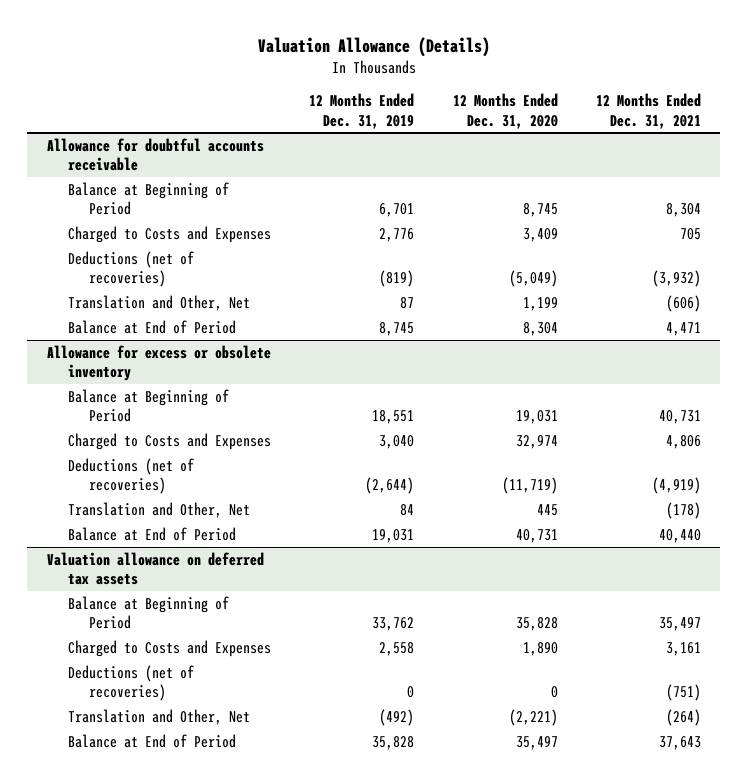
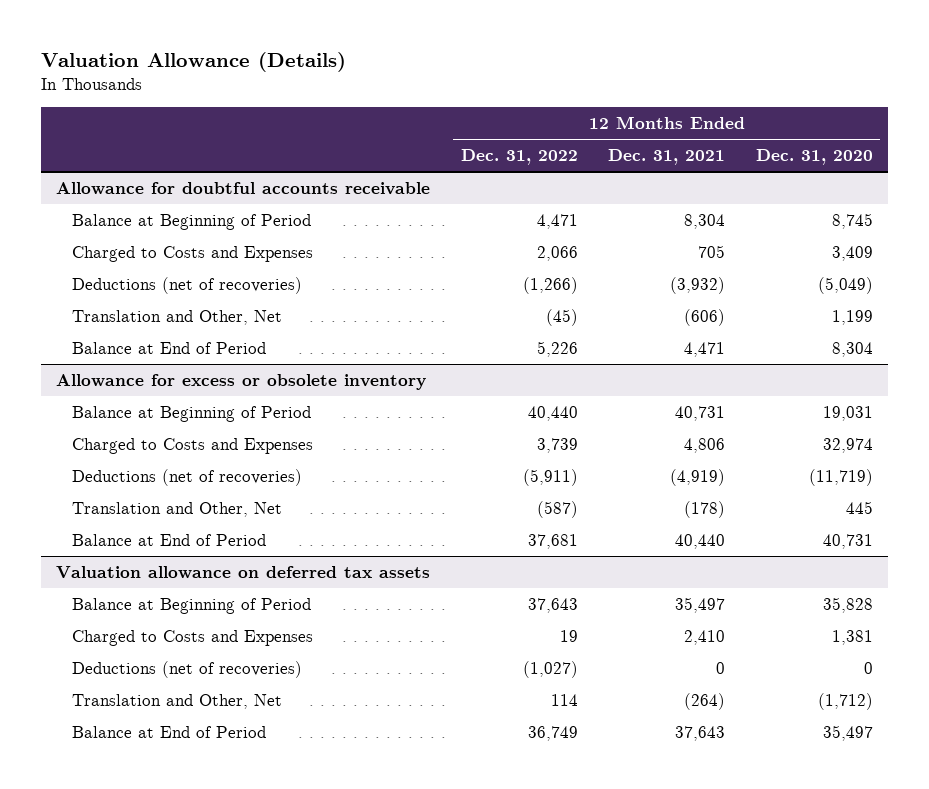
- | 12 Months Ended Dec. 31, 2019 | 12 Months Ended Dec. 31, 2020 | 12 Months Ended Dec. 31, 2021
+ | 12 Months Ended Dec. 31, 2022 | 12 Months Ended Dec. 31, 2021 | 12 Months Ended Dec. 31, 2020
@ Valuation allowance on deferred tax assets
- Charged to Costs and Expenses | 2,558 | 1,890 | 3,161
- Deductions (net of recoveries) | 0 | 0 | (751)
- Translation and Other, Net | (492) | (2,221) | (264)
+ Charged to Costs and Expenses | 19 | 2,410 | 1,381
+ Deductions (net of recoveries) | (1,027) | 0 | 0
+ Translation and Other, Net | 114 | (264) | (1,712)

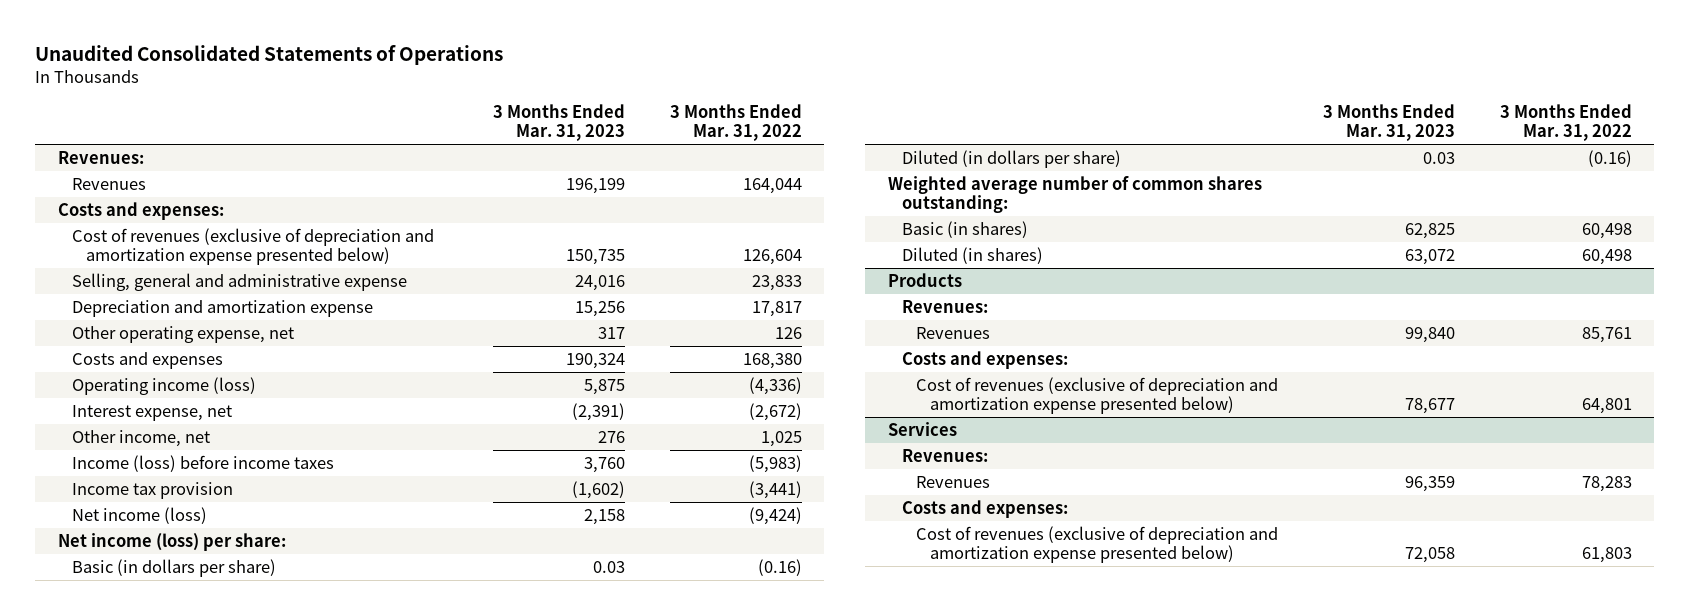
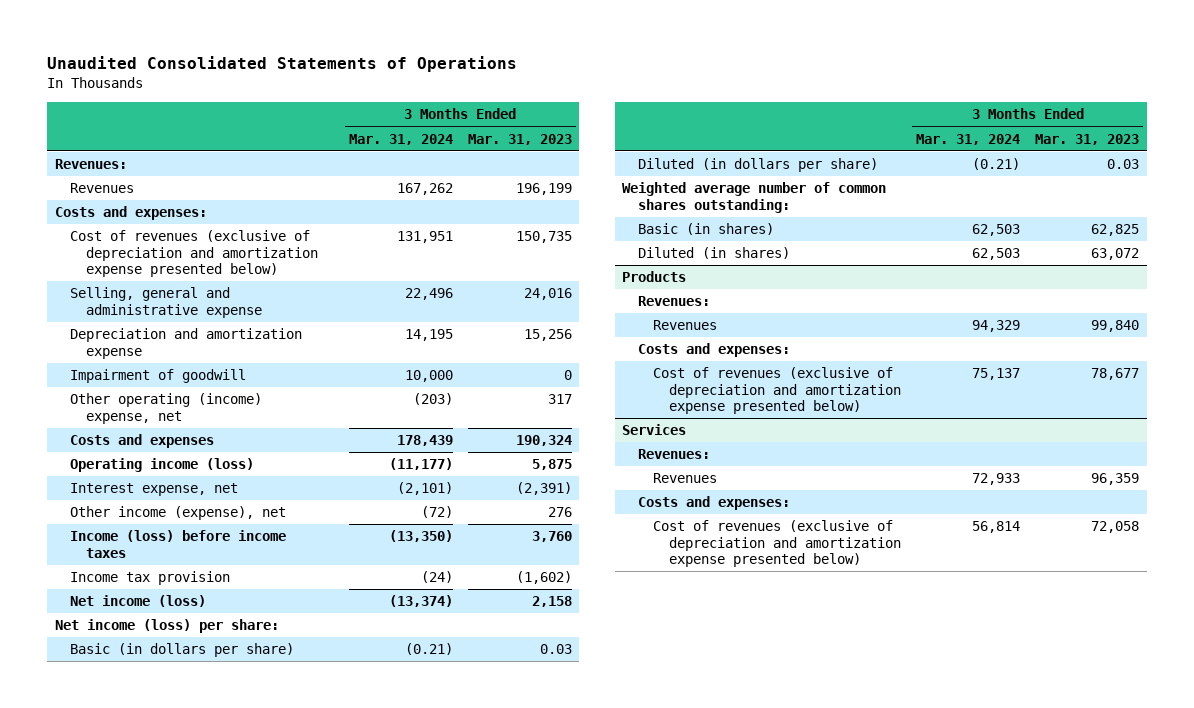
- | 3 Months Ended Mar. 31, 2023 | 3 Months Ended Mar. 31, 2022
+ | 3 Months Ended Mar. 31, 2024 | 3 Months Ended Mar. 31, 2023
- Other operating expense, net | 317 | 126
+ Impairment of goodwill | 10,000 | 0
+ Other operating (income) expense, net | (203) | 317
- Other income, net | 276 | 1,025
+ Other income (expense), net | (72) | 276

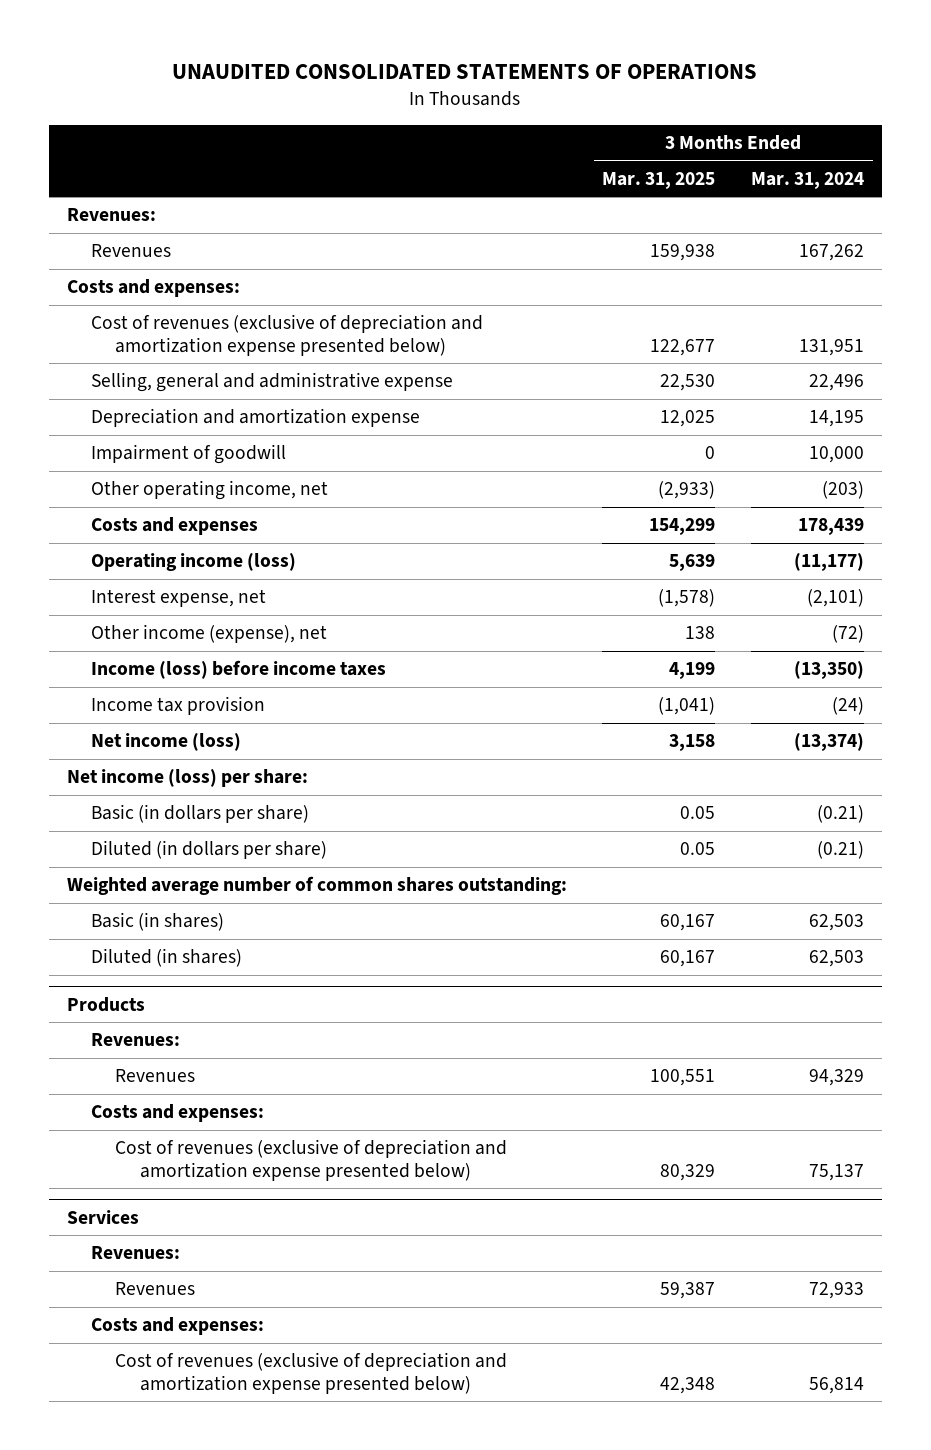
- Unaudited Consolidated Statements of Operations
+ UNAUDITED CONSOLIDATED STATEMENTS OF OPERATIONS
- | 3 Months Ended Mar. 31, 2024 | 3 Months Ended Mar. 31, 2023
+ | 3 Months Ended Mar. 31, 2025 | 3 Months Ended Mar. 31, 2024
- Other operating (income) expense, net | (203) | 317
+ Other operating income, net | (2,933) | (203)

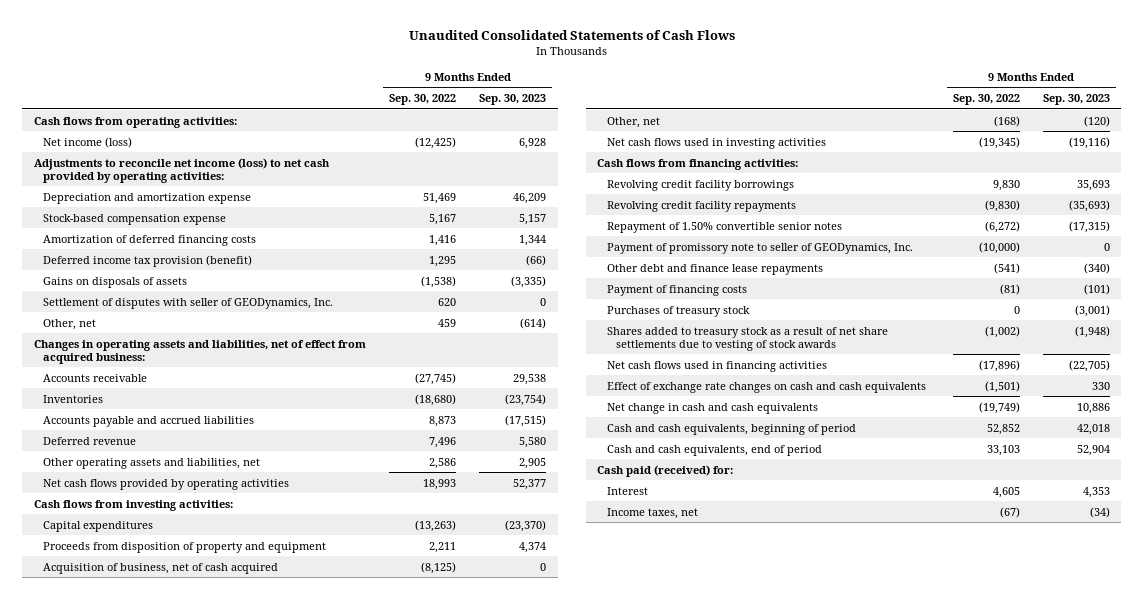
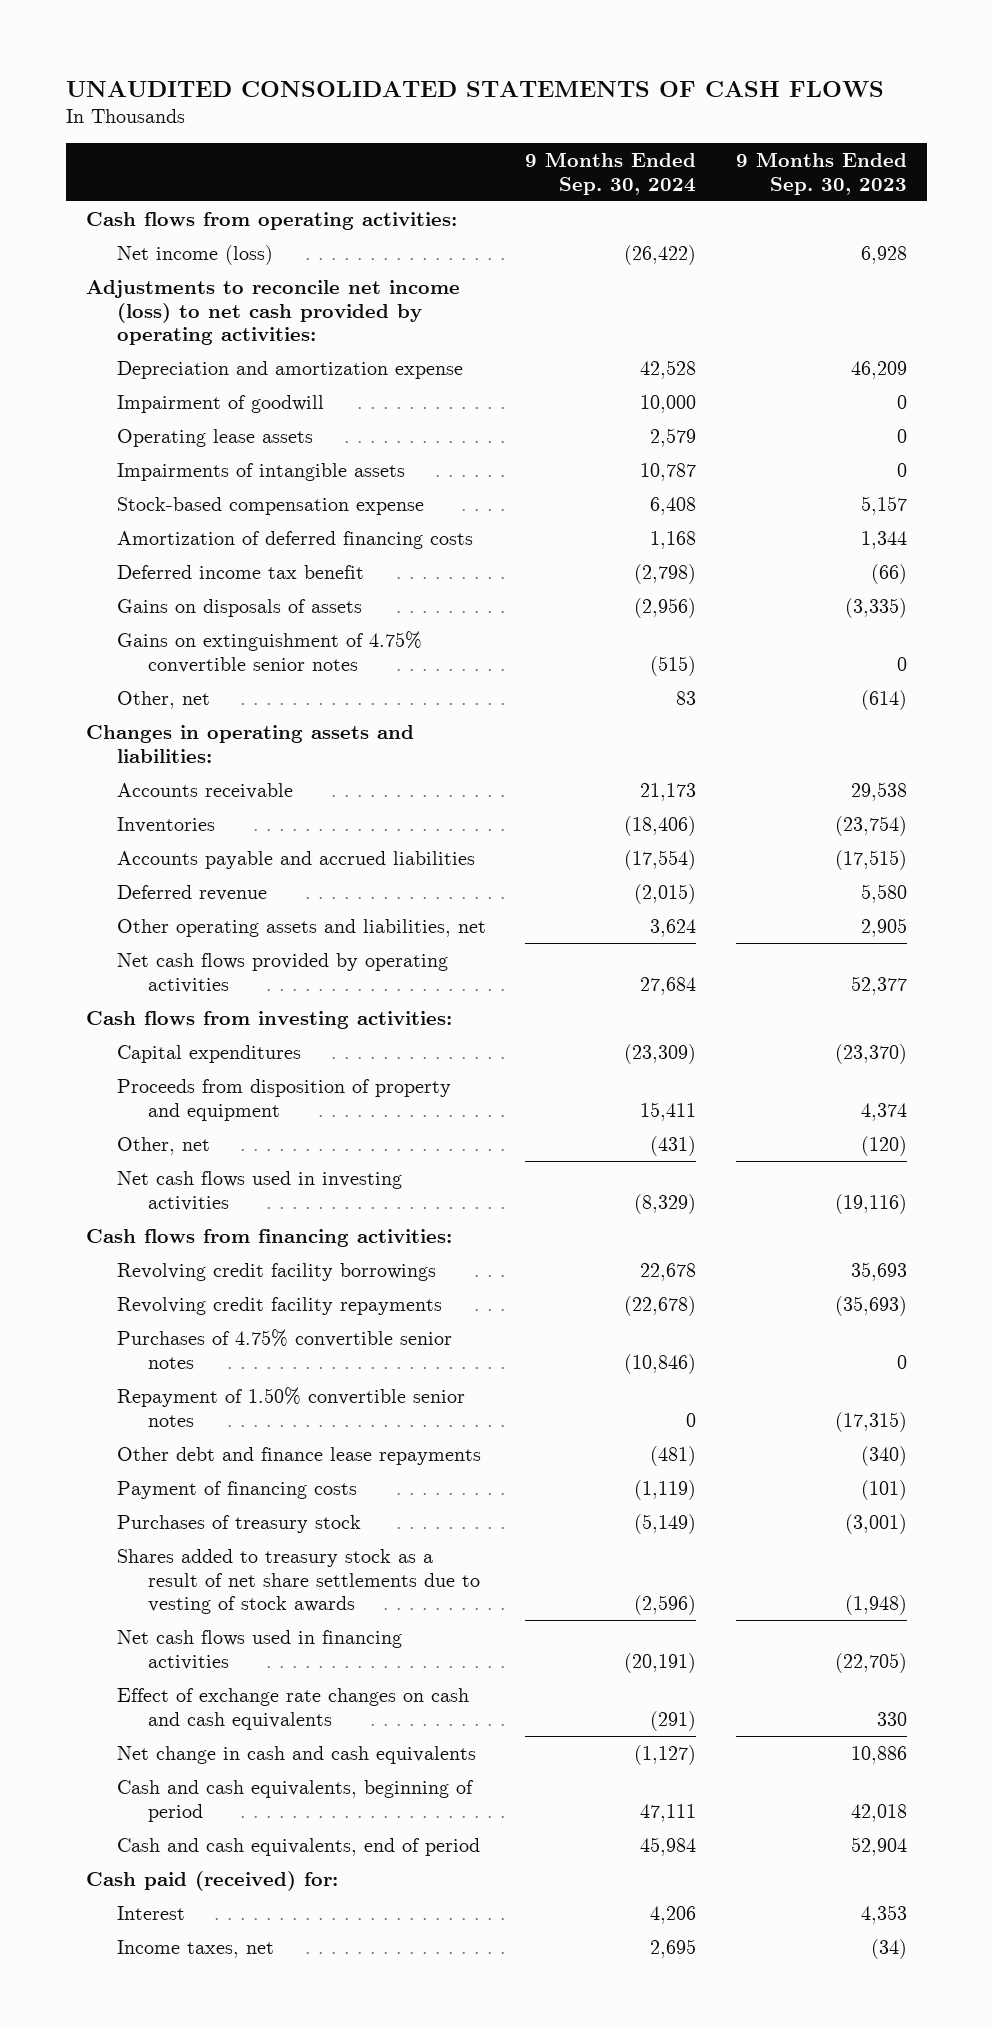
- Unaudited Consolidated Statements of Cash Flows
+ UNAUDITED CONSOLIDATED STATEMENTS OF CASH FLOWS
- | 9 Months Ended Sep. 30, 2022 | 9 Months Ended Sep. 30, 2023
+ | 9 Months Ended Sep. 30, 2024 | 9 Months Ended Sep. 30, 2023
+ Impairment of goodwill | 10,000 | 0
+ Operating lease assets | 2,579 | 0
+ Impairments of intangible assets | 10,787 | 0
- Deferred income tax provision (benefit) | 1,295 | (66)
+ Deferred income tax benefit | (2,798) | (66)
- Settlement of disputes with seller of GEODynamics, Inc. | 620 | 0
+ Gains on extinguishment of 4.75% convertible senior notes | (515) | 0
- Changes in operating assets and liabilities, net of effect from acquired business:
+ Changes in operating assets and liabilities:
- Acquisition of business, net of cash acquired | (8,125) | 0
+ Purchases of 4.75% convertible senior notes | (10,846) | 0
- Payment of promissory note to seller of GEODynamics, Inc. | (10,000) | 0

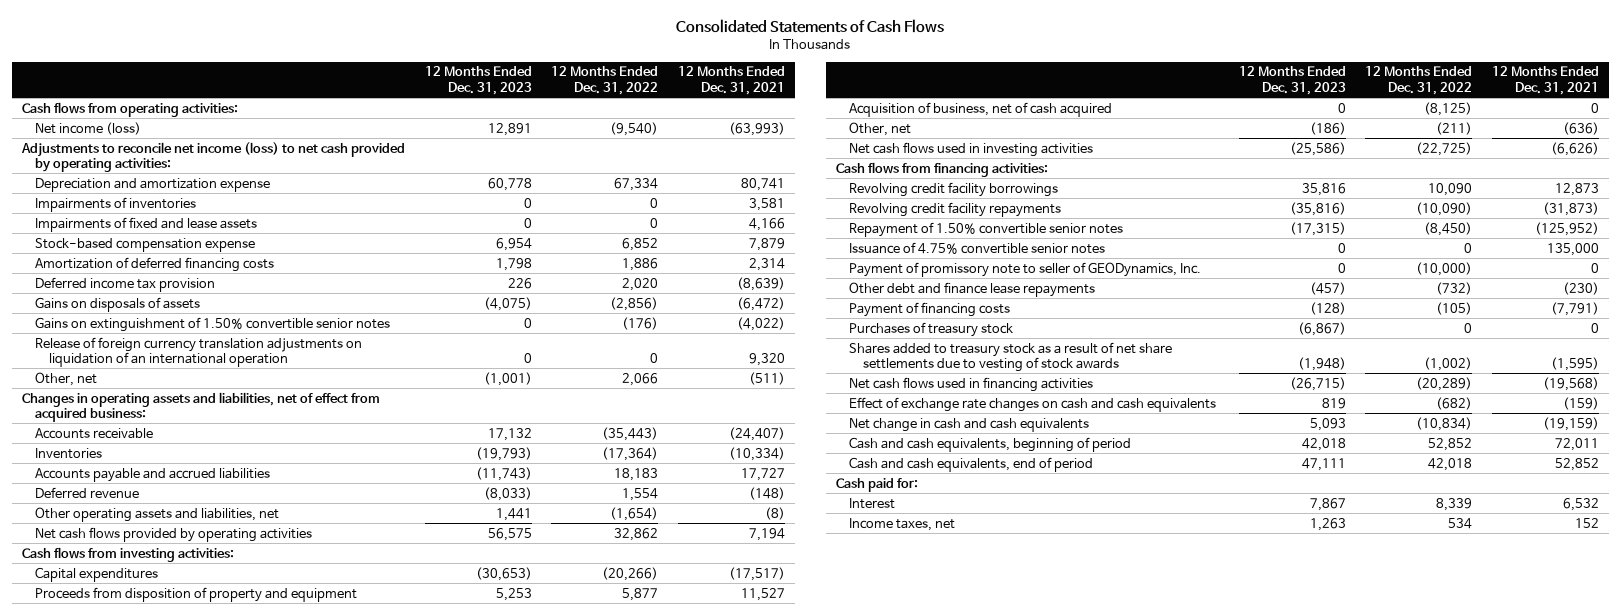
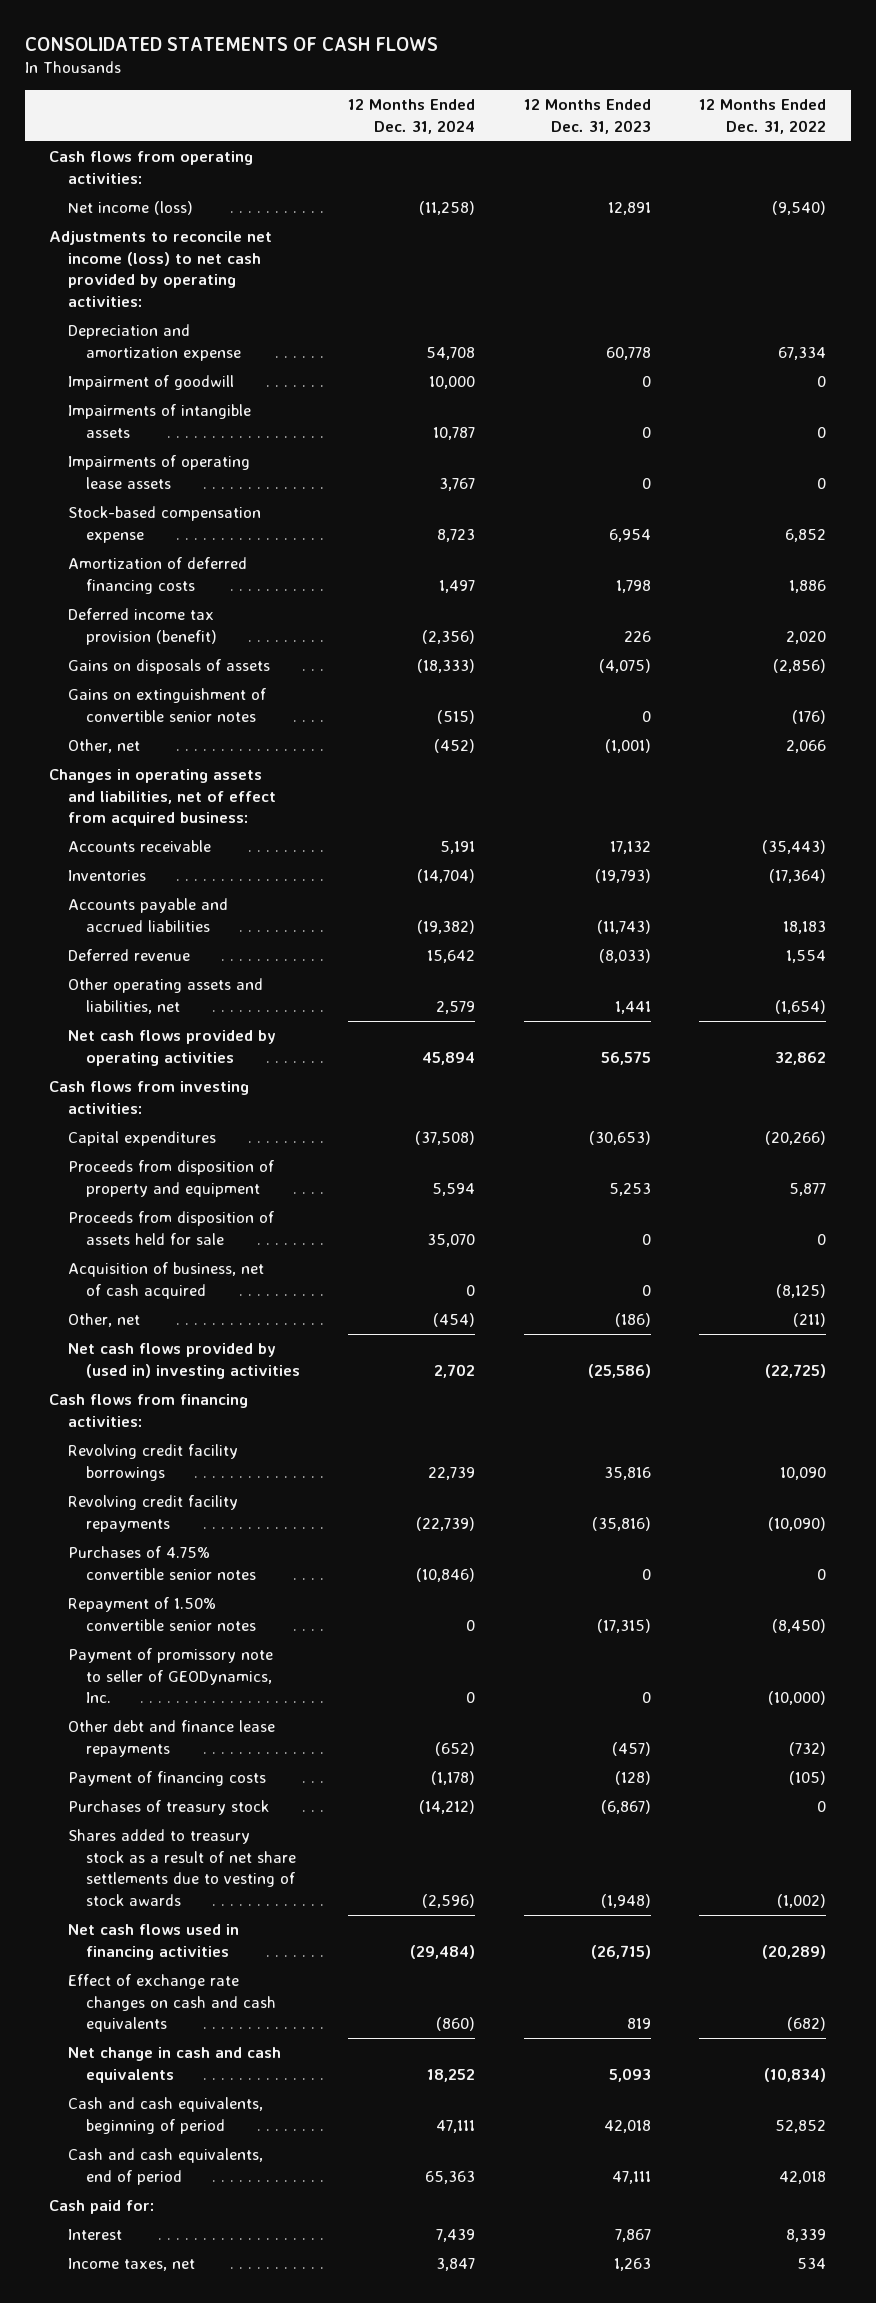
- Consolidated Statements of Cash Flows
+ CONSOLIDATED STATEMENTS OF CASH FLOWS
- | 12 Months Ended Dec. 31, 2023 | 12 Months Ended Dec. 31, 2022 | 12 Months Ended Dec. 31, 2021
+ | 12 Months Ended Dec. 31, 2024 | 12 Months Ended Dec. 31, 2023 | 12 Months Ended Dec. 31, 2022
- Impairments of inventories | 0 | 0 | 3,581
- Impairments of fixed and lease assets | 0 | 0 | 4,166
+ Impairment of goodwill | 10,000 | 0 | 0
+ Impairments of intangible assets | 10,787 | 0 | 0
+ Impairments of operating lease assets | 3,767 | 0 | 0
- Deferred income tax provision | 226 | 2,020 | (8,639)
+ Deferred income tax provision (benefit) | (2,356) | 226 | 2,020
- Gains on extinguishment of 1.50% convertible senior notes | 0 | (176) | (4,022)
- Release of foreign currency translation adjustments on liquidation of an international operation | 0 | 0 | 9,320
+ Gains on extinguishment of convertible senior notes | (515) | 0 | (176)
+ Proceeds from disposition of assets held for sale | 35,070 | 0 | 0
- Net cash flows used in investing activities | (25,586) | (22,725) | (6,626)
+ Net cash flows provided by (used in) investing activities | 2,702 | (25,586) | (22,725)
+ Purchases of 4.75% convertible senior notes | (10,846) | 0 | 0
- Issuance of 4.75% convertible senior notes | 0 | 0 | 135,000

